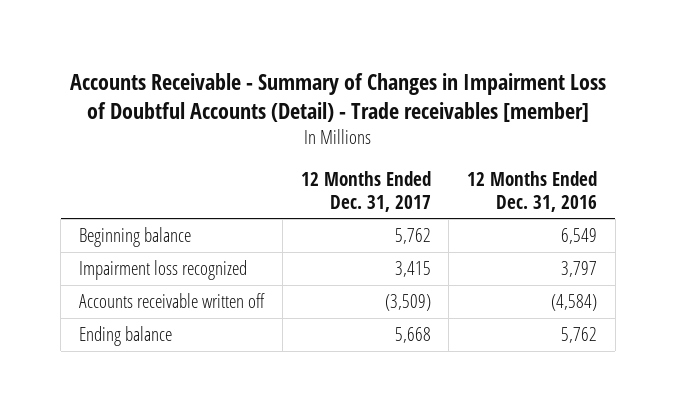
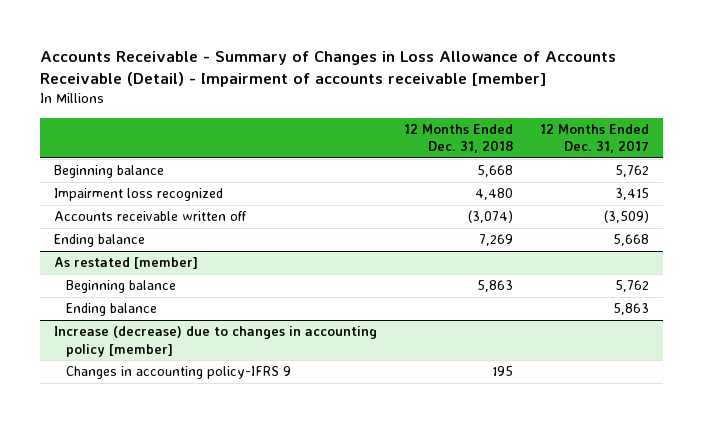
- Accounts Receivable - Summary of Changes in Impairment Loss of Doubtful Accounts (Detail) - Trade receivables [member]
+ Accounts Receivable - Summary of Changes in Loss Allowance of Accounts Receivable (Detail) - Impairment of accounts receivable [member]
- | 12 Months Ended Dec. 31, 2017 | 12 Months Ended Dec. 31, 2016
+ | 12 Months Ended Dec. 31, 2018 | 12 Months Ended Dec. 31, 2017
+ As restated [member]
+ Beginning balance | 5,863 | 5,762
+ Ending balance | | 5,863
+ Increase (decrease) due to changes in accounting policy [member]
+ Changes in accounting policy-IFRS 9 | 195 |

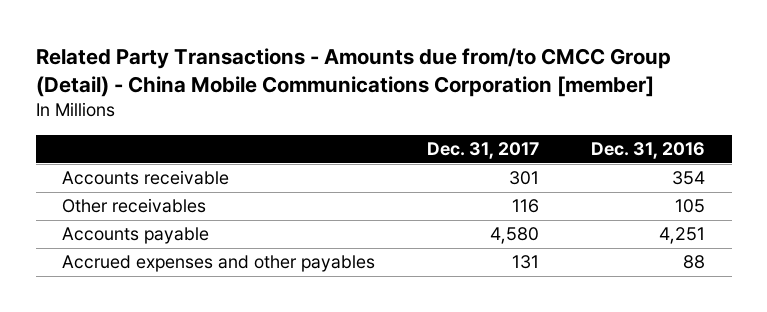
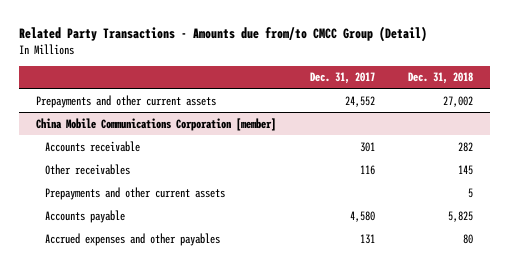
- Related Party Transactions - Amounts due from/to CMCC Group (Detail) - China Mobile Communications Corporation [member]
+ Related Party Transactions - Amounts due from/to CMCC Group (Detail)
- | Dec. 31, 2017 | Dec. 31, 2016
+ | Dec. 31, 2017 | Dec. 31, 2018
+ Prepayments and other current assets | 24,552 | 27,002
+ China Mobile Communications Corporation [member]
+ Prepayments and other current assets | | 5

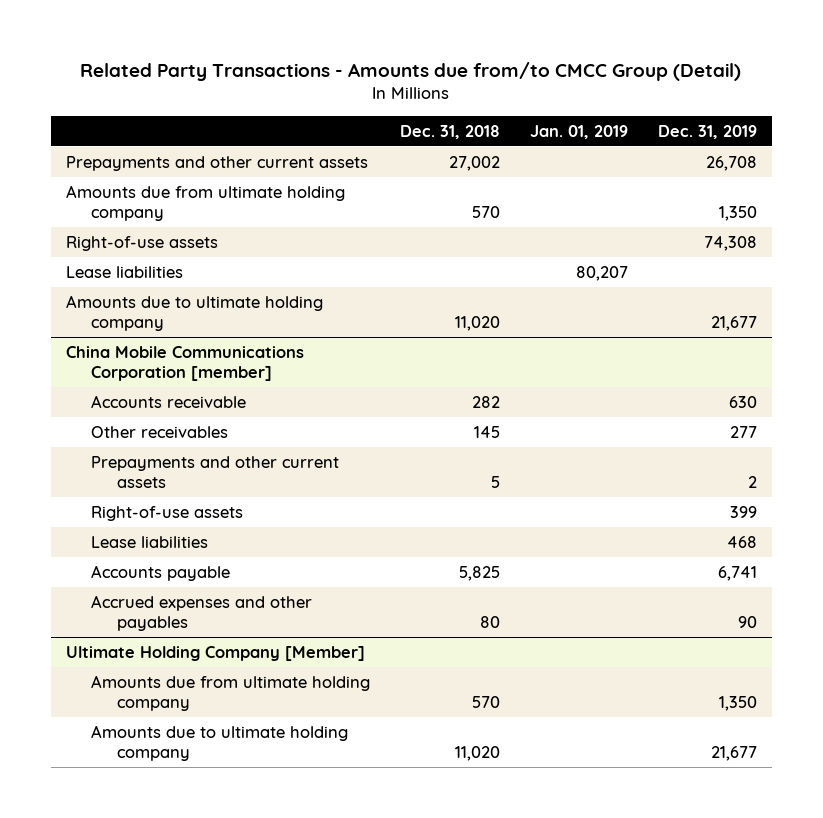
- | Dec. 31, 2017 | Dec. 31, 2018
+ | Dec. 31, 2018 | Jan. 01, 2019 | Dec. 31, 2019
+ Amounts due from ultimate holding company | 570 | | 1,350
+ Right-of-use assets | | | 74,308
+ Lease liabilities | | 80,207 |
+ Amounts due to ultimate holding company | 11,020 | | 21,677
@ China Mobile Communications Corporation [member]
+ Right-of-use assets | | | 399
+ Lease liabilities | | | 468
+ Ultimate Holding Company [Member]
+ Amounts due from ultimate holding company | 570 | | 1,350
+ Amounts due to ultimate holding company | 11,020 | | 21,677

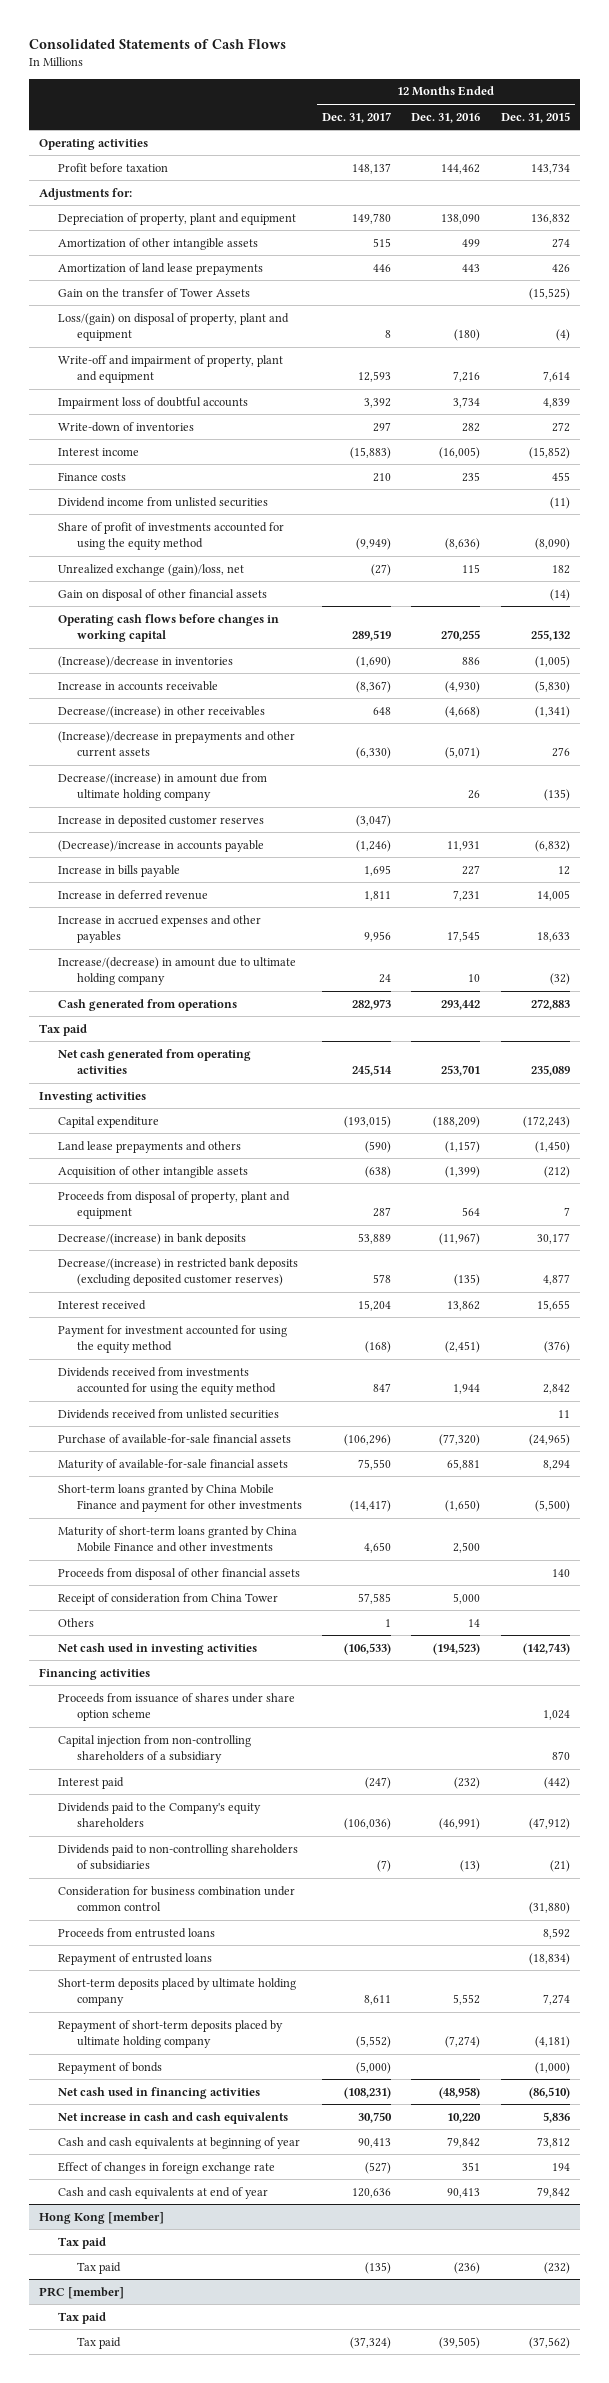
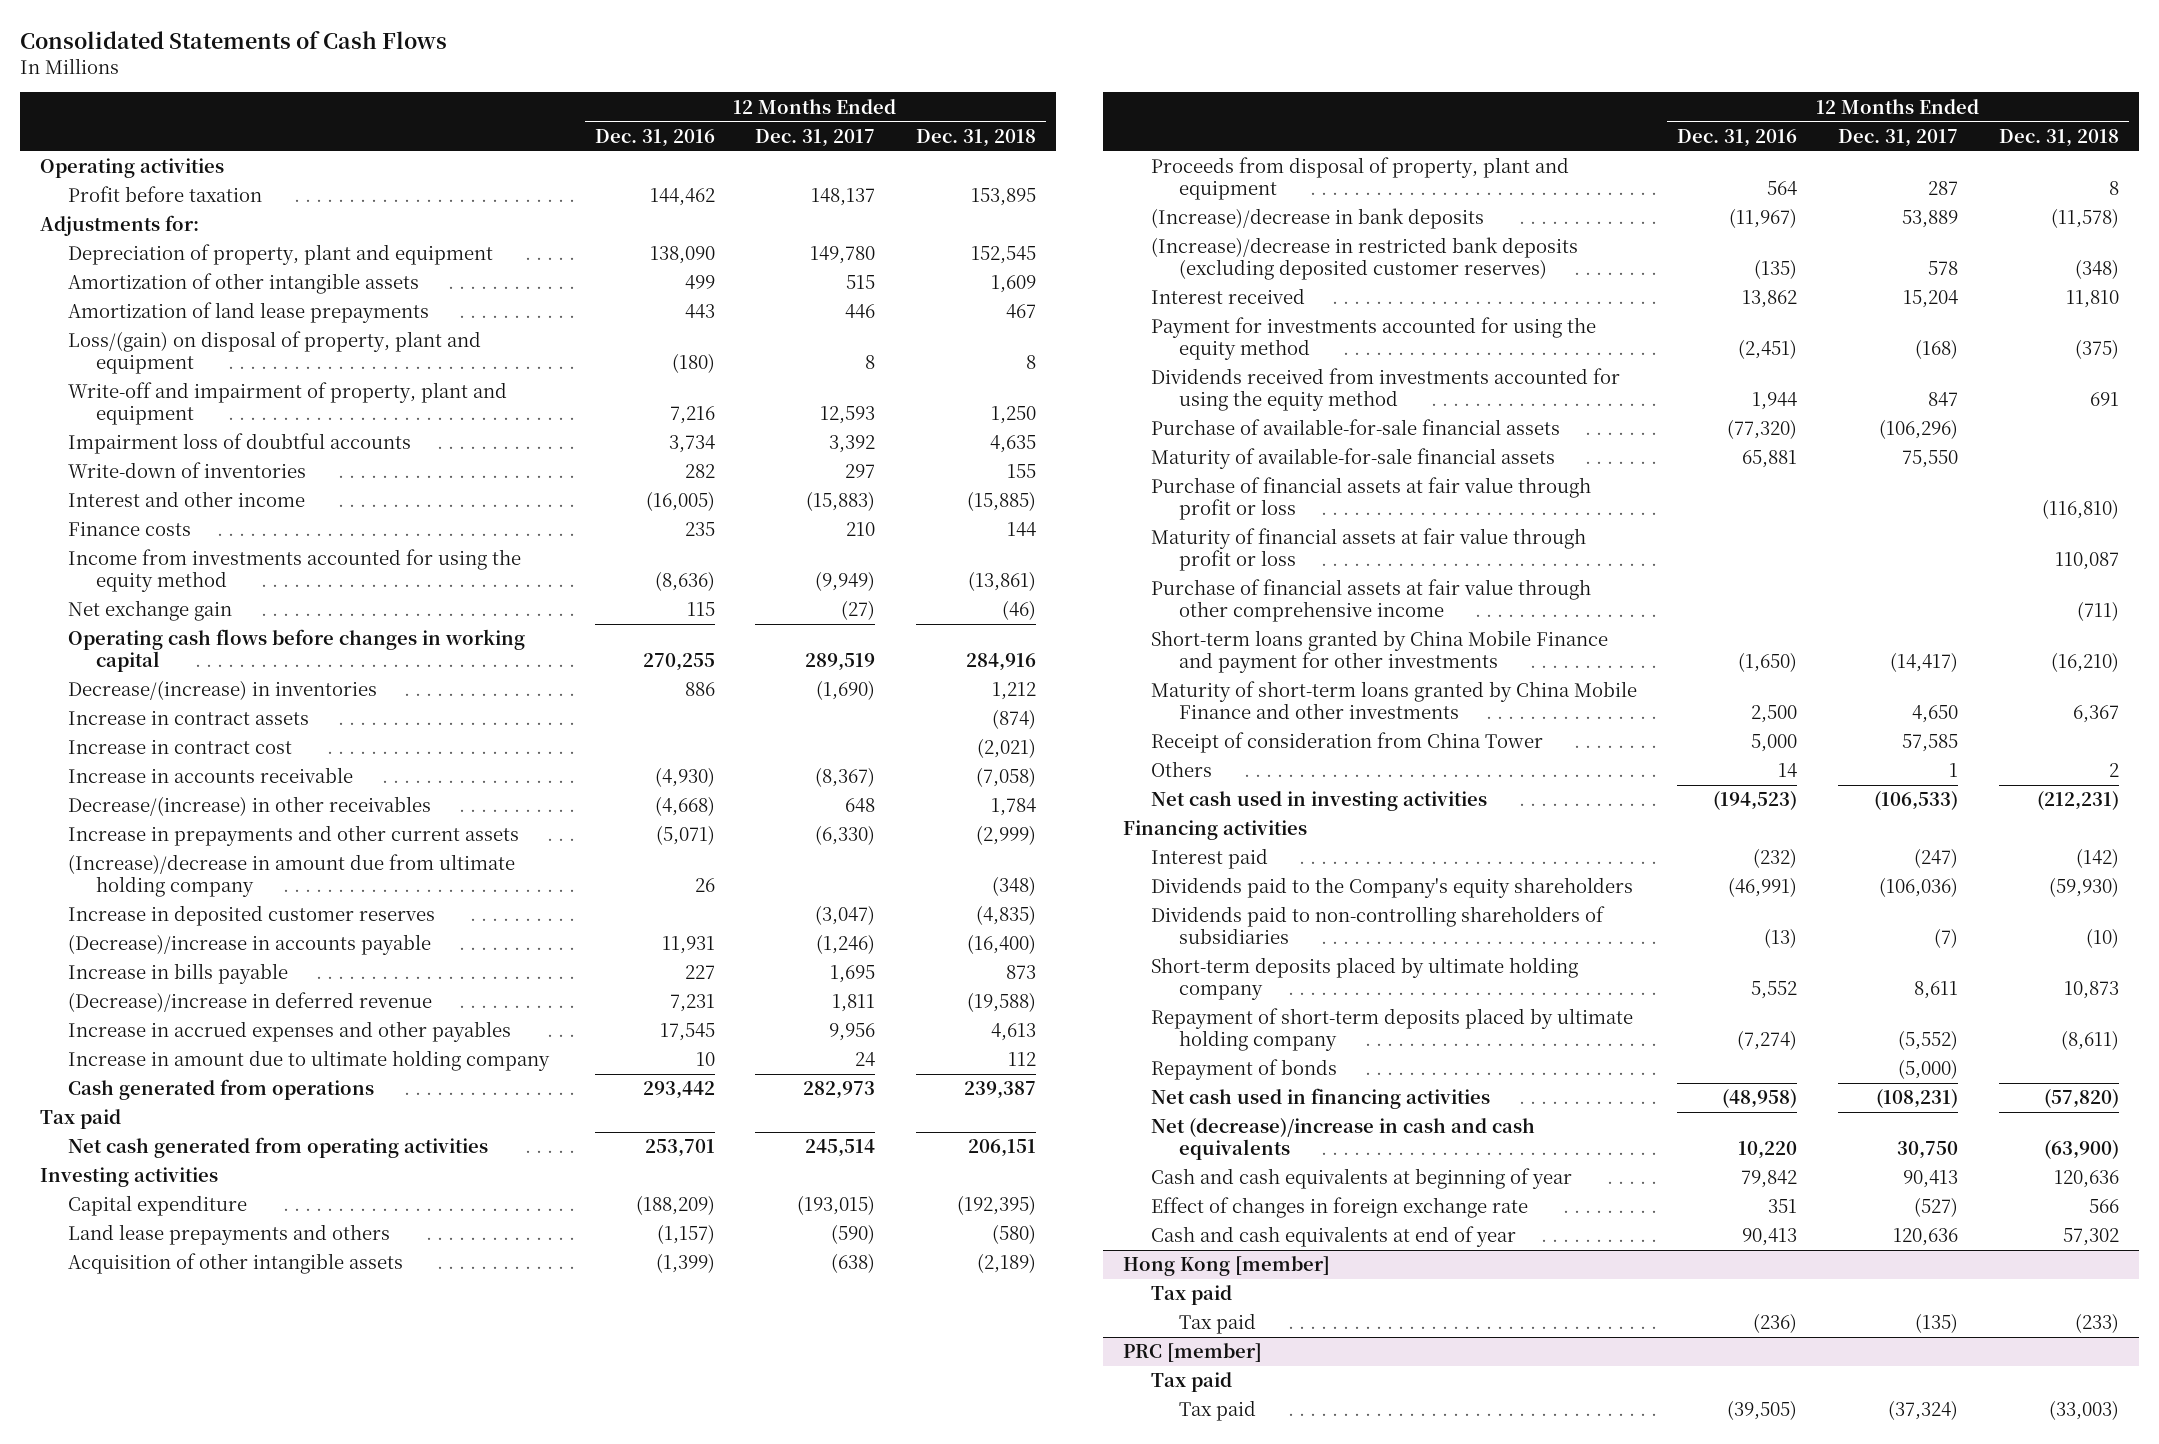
- | 12 Months Ended Dec. 31, 2017 | 12 Months Ended Dec. 31, 2016 | 12 Months Ended Dec. 31, 2015
+ | 12 Months Ended Dec. 31, 2016 | 12 Months Ended Dec. 31, 2017 | 12 Months Ended Dec. 31, 2018
- Gain on the transfer of Tower Assets | | | (15,525)
- Interest income | (15,883) | (16,005) | (15,852)
+ Interest and other income | (16,005) | (15,883) | (15,885)
- Dividend income from unlisted securities | | | (11)
- Share of profit of investments accounted for using the equity method | (9,949) | (8,636) | (8,090)
- Unrealized exchange (gain)/loss, net | (27) | 115 | 182
- Gain on disposal of other financial assets | | | (14)
+ Income from investments accounted for using the equity method | (8,636) | (9,949) | (13,861)
+ Net exchange gain | 115 | (27) | (46)
- (Increase)/decrease in inventories | (1,690) | 886 | (1,005)
+ Decrease/(increase) in inventories | 886 | (1,690) | 1,212
+ Increase in contract assets | | | (874)
+ Increase in contract cost | | | (2,021)
- (Increase)/decrease in prepayments and other current assets | (6,330) | (5,071) | 276
- Decrease/(increase) in amount due from ultimate holding company | | 26 | (135)
+ Increase in prepayments and other current assets | (5,071) | (6,330) | (2,999)
+ (Increase)/decrease in amount due from ultimate holding company | 26 | | (348)
- Increase in deferred revenue | 1,811 | 7,231 | 14,005
+ (Decrease)/increase in deferred revenue | 7,231 | 1,811 | (19,588)
- Increase/(decrease) in amount due to ultimate holding company | 24 | 10 | (32)
+ Increase in amount due to ultimate holding company | 10 | 24 | 112
- Decrease/(increase) in bank deposits | 53,889 | (11,967) | 30,177
- Decrease/(increase) in restricted bank deposits (excluding deposited customer reserves) | 578 | (135) | 4,877
+ (Increase)/decrease in bank deposits | (11,967) | 53,889 | (11,578)
+ (Increase)/decrease in restricted bank deposits (excluding deposited customer reserves) | (135) | 578 | (348)
- Payment for investment accounted for using the equity method | (168) | (2,451) | (376)
+ Payment for investments accounted for using the equity method | (2,451) | (168) | (375)
- Dividends received from unlisted securities | | | 11
+ Purchase of financial assets at fair value through profit or loss | | | (116,810)
+ Maturity of financial assets at fair value through profit or loss | | | 110,087
+ Purchase of financial assets at fair value through other comprehensive income | | | (711)
- Proceeds from disposal of other financial assets | | | 140
- Proceeds from issuance of shares under share option scheme | | | 1,024
- Capital injection from non-controlling shareholders of a subsidiary | | | 870
- Consideration for business combination under common control | | | (31,880)
- Proceeds from entrusted loans | | | 8,592
- Repayment of entrusted loans | | | (18,834)
- Net increase in cash and cash equivalents | 30,750 | 10,220 | 5,836
+ Net (decrease)/increase in cash and cash equivalents | 10,220 | 30,750 | (63,900)

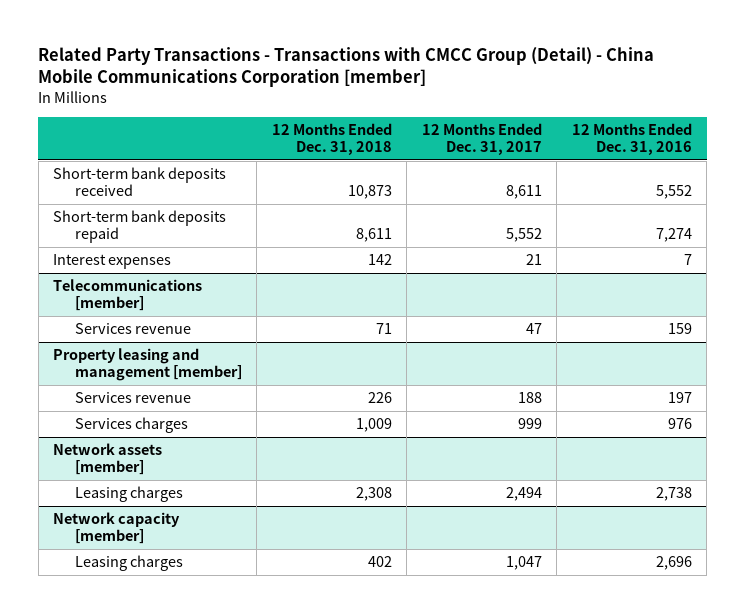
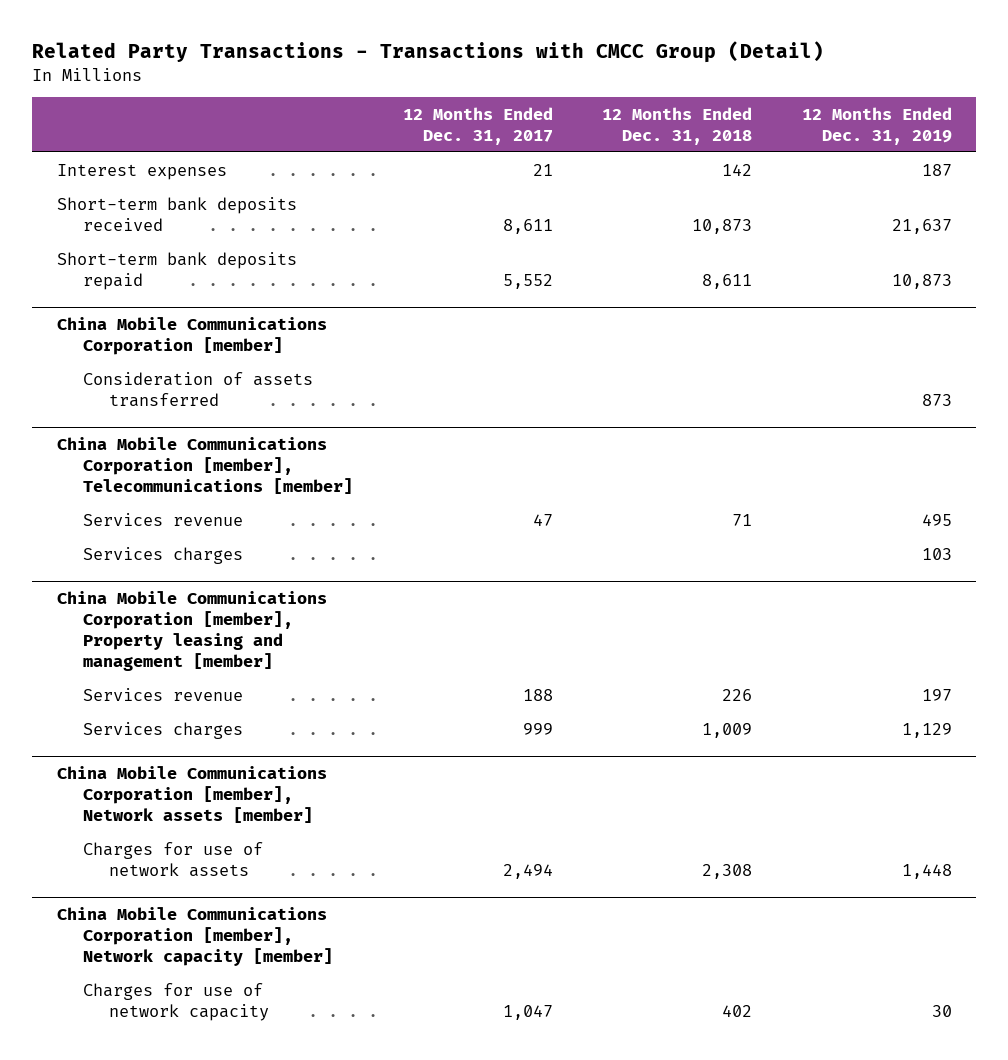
- Related Party Transactions - Transactions with CMCC Group (Detail) - China Mobile Communications Corporation [member]
+ Related Party Transactions - Transactions with CMCC Group (Detail)
- | 12 Months Ended Dec. 31, 2018 | 12 Months Ended Dec. 31, 2017 | 12 Months Ended Dec. 31, 2016
+ | 12 Months Ended Dec. 31, 2017 | 12 Months Ended Dec. 31, 2018 | 12 Months Ended Dec. 31, 2019
moved up: Interest expenses | 21 | 142 | 187
- Telecommunications [member]
+ China Mobile Communications Corporation [member]
+ Consideration of assets transferred | | | 873
+ China Mobile Communications Corporation [member], Telecommunications [member]
- Property leasing and management [member]
+ Services charges | | | 103
+ China Mobile Communications Corporation [member], Property leasing and management [member]
- Network assets [member]
- Leasing charges | 2,308 | 2,494 | 2,738
- Network capacity [member]
- Leasing charges | 402 | 1,047 | 2,696
+ China Mobile Communications Corporation [member], Network assets [member]
+ Charges for use of network assets | 2,494 | 2,308 | 1,448
+ China Mobile Communications Corporation [member], Network capacity [member]
+ Charges for use of network capacity | 1,047 | 402 | 30

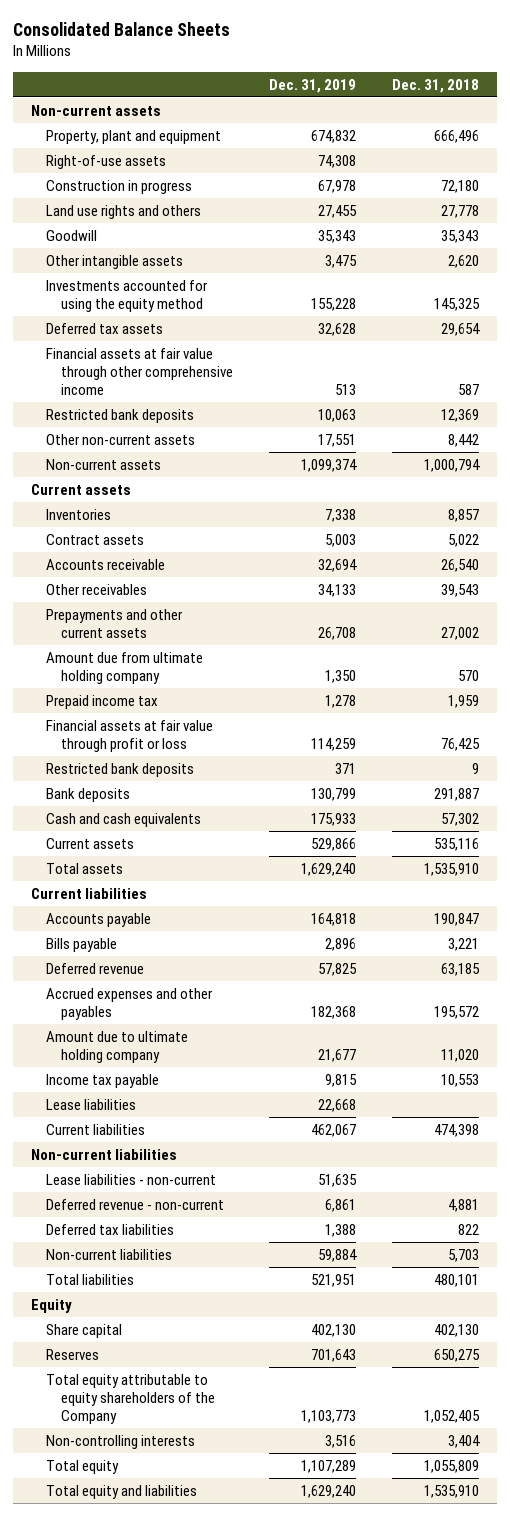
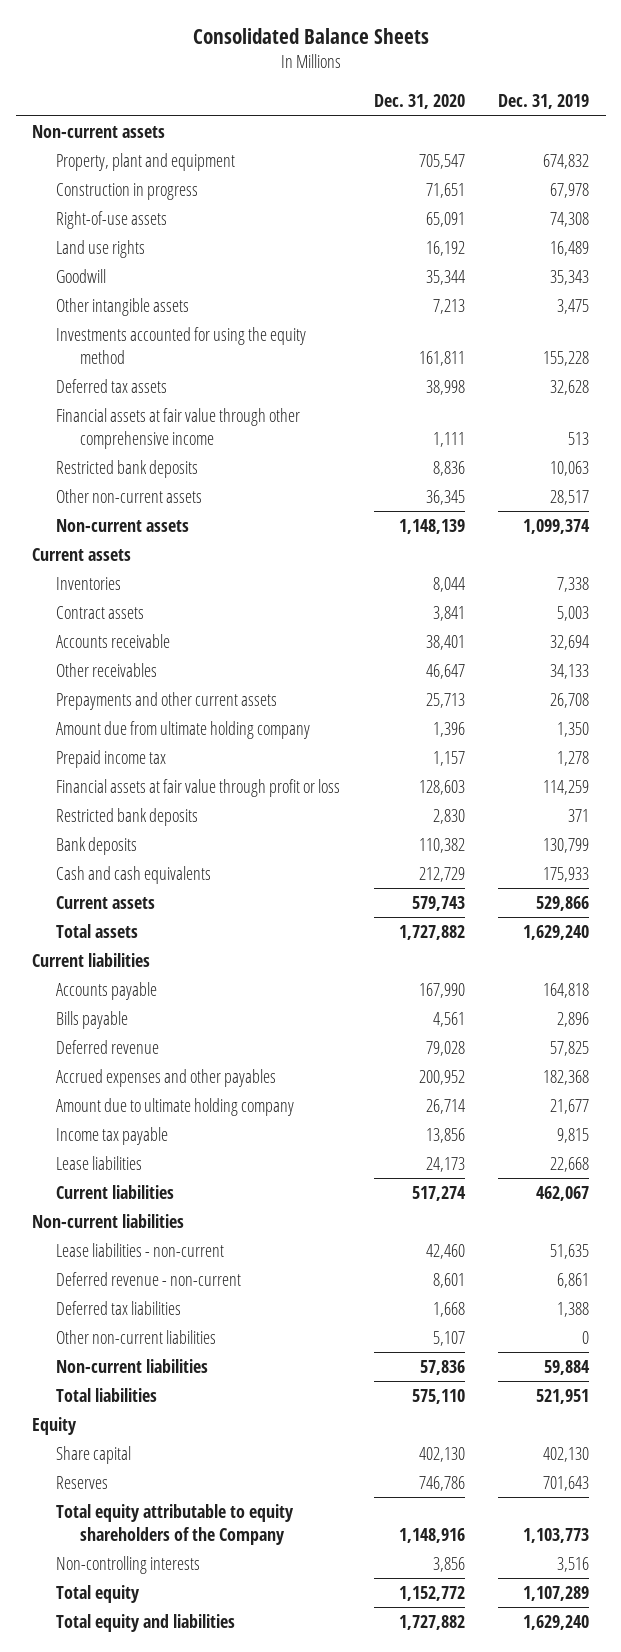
- | Dec. 31, 2019 | Dec. 31, 2018
+ | Dec. 31, 2020 | Dec. 31, 2019
- Land use rights and others | 27,455 | 27,778
moved down: Right-of-use assets | 65,091 | 74,308
+ Land use rights | 16,192 | 16,489
- Other non-current assets | 17,551 | 8,442
+ Other non-current assets | 36,345 | 28,517
+ Other non-current liabilities | 5,107 | 0

